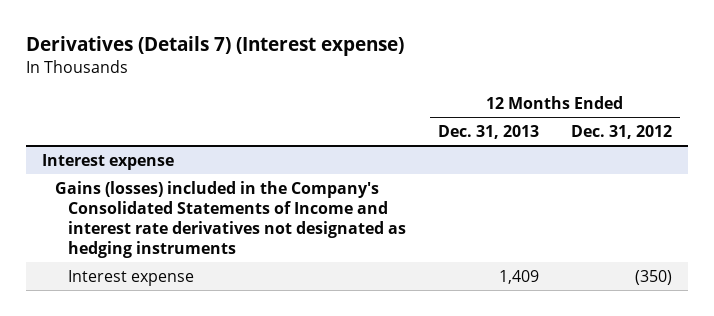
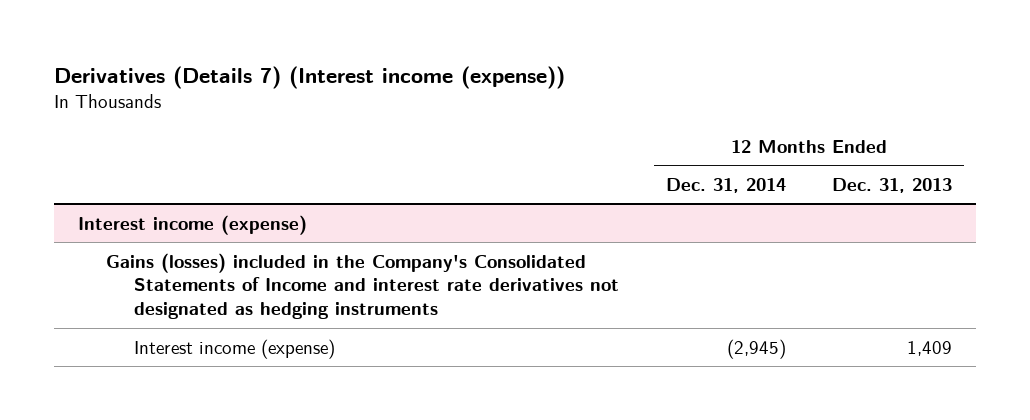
- Derivatives (Details 7) (Interest expense)
+ Derivatives (Details 7) (Interest income (expense))
- | 12 Months Ended Dec. 31, 2013 | 12 Months Ended Dec. 31, 2012
+ | 12 Months Ended Dec. 31, 2014 | 12 Months Ended Dec. 31, 2013
- Interest expense
+ Interest income (expense)
- Interest expense | 1,409 | (350)
+ Interest income (expense) | (2,945) | 1,409

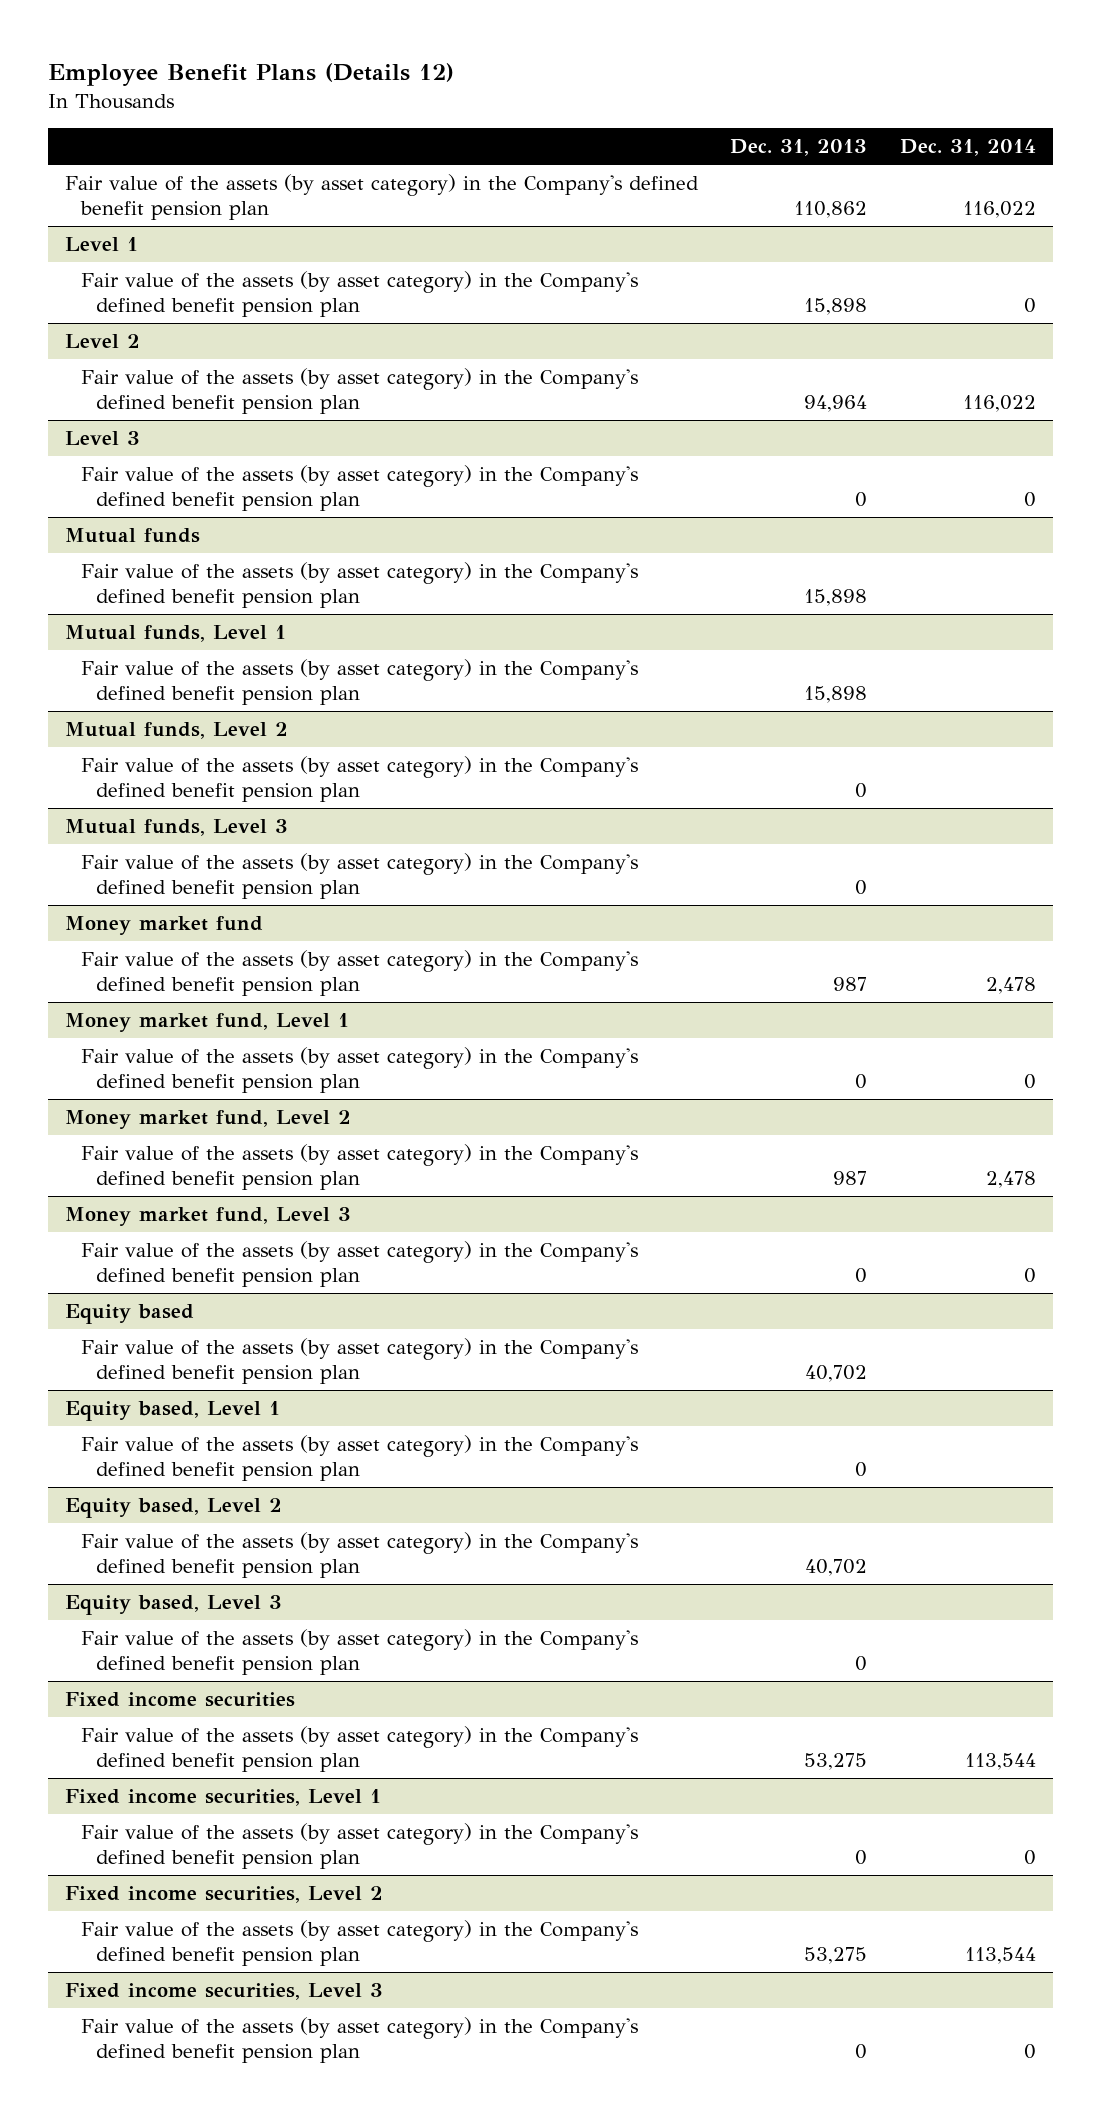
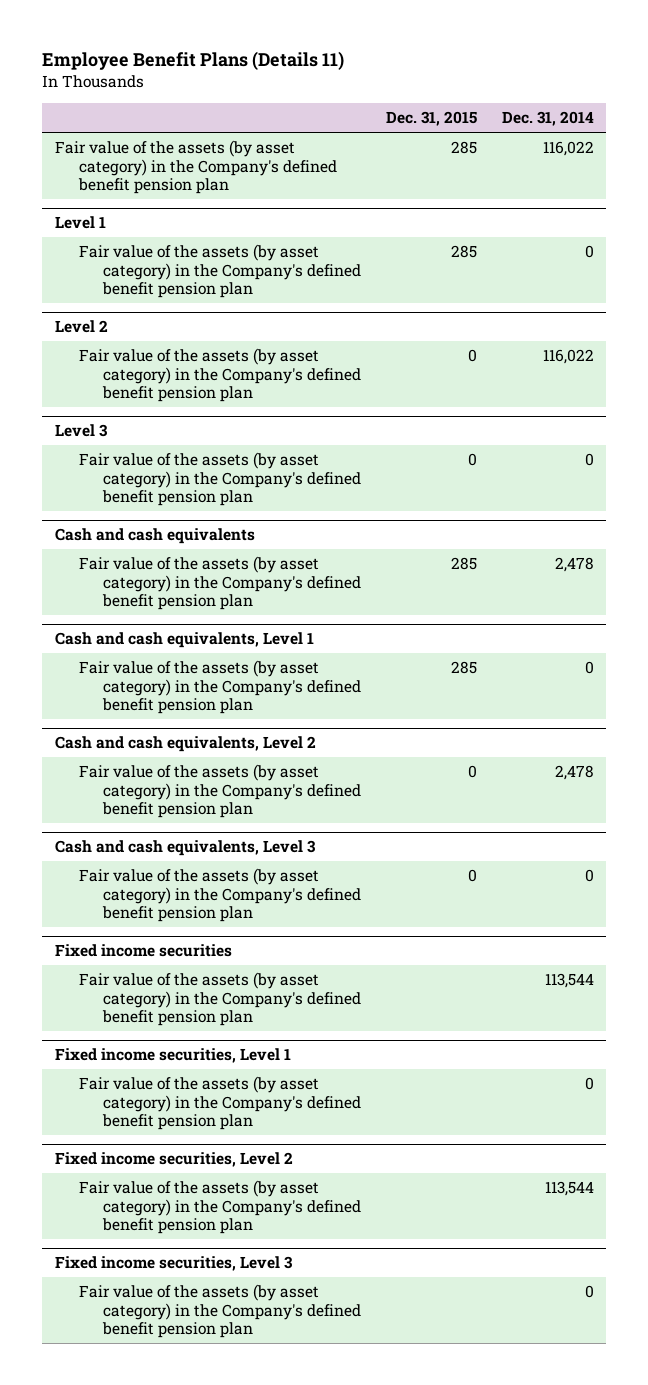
- Employee Benefit Plans (Details 12)
+ Employee Benefit Plans (Details 11)
- | Dec. 31, 2013 | Dec. 31, 2014
+ | Dec. 31, 2015 | Dec. 31, 2014
- Mutual funds
- Fair value of the assets (by asset category) in the Company's defined benefit pension plan | 15,898 |
- Mutual funds, Level 1
- Fair value of the assets (by asset category) in the Company's defined benefit pension plan | 15,898 |
- Mutual funds, Level 2
- Fair value of the assets (by asset category) in the Company's defined benefit pension plan | 0 |
- Mutual funds, Level 3
- Fair value of the assets (by asset category) in the Company's defined benefit pension plan | 0 |
- Money market fund
+ Cash and cash equivalents
- Money market fund, Level 1
+ Cash and cash equivalents, Level 1
- Money market fund, Level 2
+ Cash and cash equivalents, Level 2
- Money market fund, Level 3
+ Cash and cash equivalents, Level 3
- Equity based
- Fair value of the assets (by asset category) in the Company's defined benefit pension plan | 40,702 |
- Equity based, Level 1
- Fair value of the assets (by asset category) in the Company's defined benefit pension plan | 0 |
- Equity based, Level 2
- Fair value of the assets (by asset category) in the Company's defined benefit pension plan | 40,702 |
- Equity based, Level 3
- Fair value of the assets (by asset category) in the Company's defined benefit pension plan | 0 |

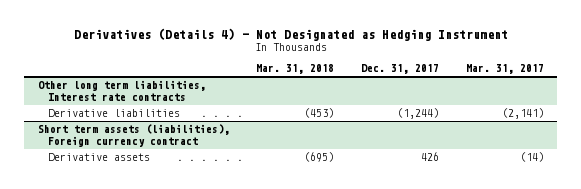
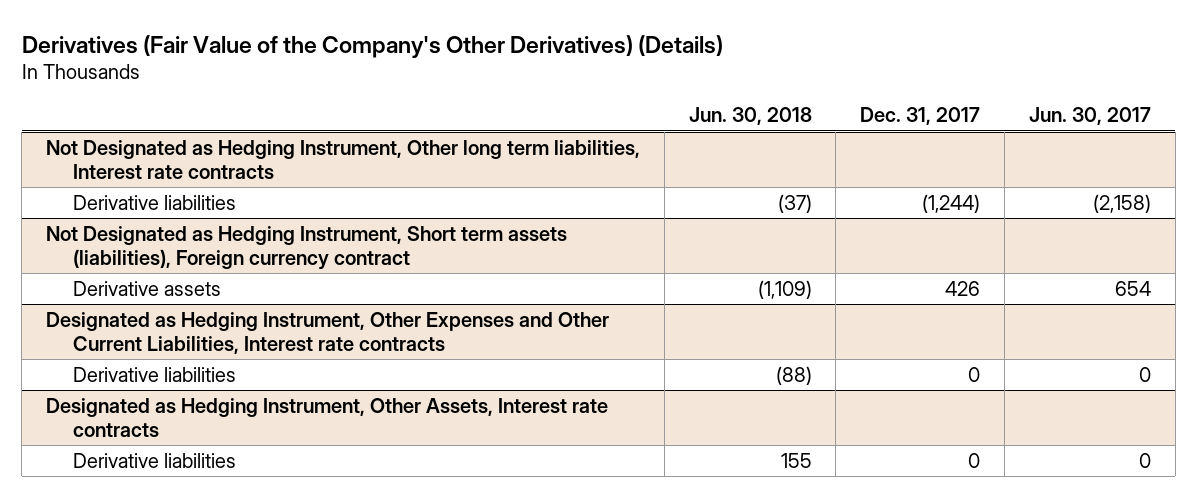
- Derivatives (Details 4) - Not Designated as Hedging Instrument
+ Derivatives (Fair Value of the Company's Other Derivatives) (Details)
- | Mar. 31, 2018 | Dec. 31, 2017 | Mar. 31, 2017
+ | Jun. 30, 2018 | Dec. 31, 2017 | Jun. 30, 2017
- Other long term liabilities, Interest rate contracts
+ Not Designated as Hedging Instrument, Other long term liabilities, Interest rate contracts
- Short term assets (liabilities), Foreign currency contract
+ Not Designated as Hedging Instrument, Short term assets (liabilities), Foreign currency contract
+ Designated as Hedging Instrument, Other Expenses and Other Current Liabilities, Interest rate contracts
+ Derivative liabilities | (88) | 0 | 0
+ Designated as Hedging Instrument, Other Assets, Interest rate contracts
+ Derivative liabilities | 155 | 0 | 0

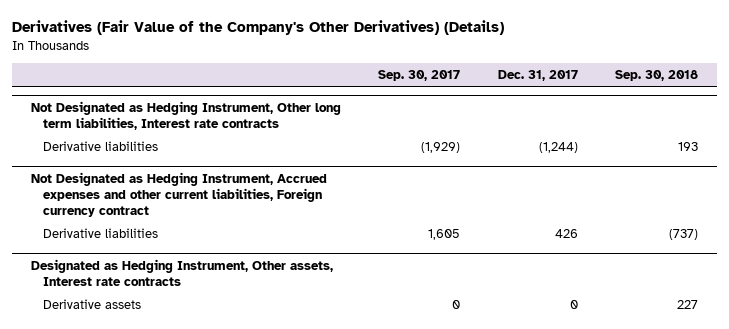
- | Jun. 30, 2018 | Dec. 31, 2017 | Jun. 30, 2017
+ | Sep. 30, 2017 | Dec. 31, 2017 | Sep. 30, 2018
- Not Designated as Hedging Instrument, Short term assets (liabilities), Foreign currency contract
- Derivative assets | (1,109) | 426 | 654
- Designated as Hedging Instrument, Other Expenses and Other Current Liabilities, Interest rate contracts
- Derivative liabilities | (88) | 0 | 0
- Designated as Hedging Instrument, Other Assets, Interest rate contracts
- Derivative liabilities | 155 | 0 | 0
+ Not Designated as Hedging Instrument, Accrued expenses and other current liabilities, Foreign currency contract
+ Derivative liabilities | 1,605 | 426 | (737)
+ Designated as Hedging Instrument, Other assets, Interest rate contracts
+ Derivative assets | 0 | 0 | 227

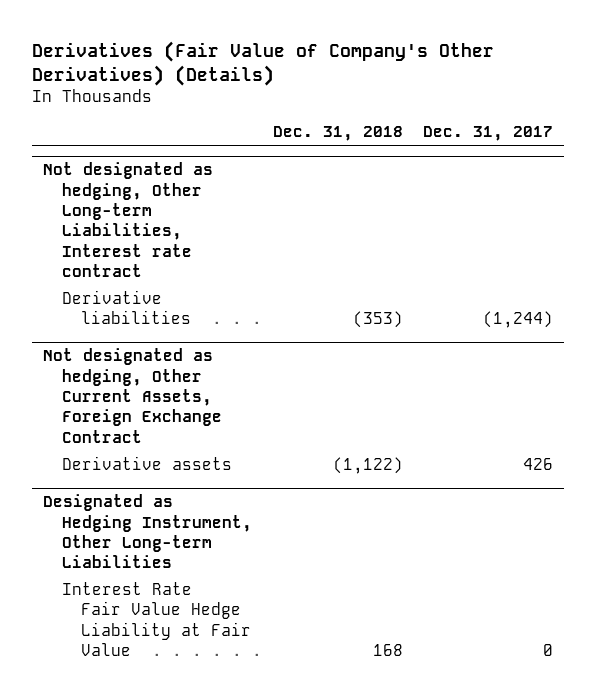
- Derivatives (Fair Value of the Company's Other Derivatives) (Details)
+ Derivatives (Fair Value of Company's Other Derivatives) (Details)
- | Sep. 30, 2017 | Dec. 31, 2017 | Sep. 30, 2018
+ | Dec. 31, 2018 | Dec. 31, 2017
- Not Designated as Hedging Instrument, Other long term liabilities, Interest rate contracts
+ Not designated as hedging, Other Long-term Liabilities, Interest rate contract
- Not Designated as Hedging Instrument, Accrued expenses and other current liabilities, Foreign currency contract
- Derivative liabilities | 1,605 | 426 | (737)
- Designated as Hedging Instrument, Other assets, Interest rate contracts
- Derivative assets | 0 | 0 | 227
+ Not designated as hedging, Other Current Assets, Foreign Exchange Contract
+ Derivative assets | (1,122) | 426
+ Designated as Hedging Instrument, Other Long-term Liabilities
+ Interest Rate Fair Value Hedge Liability at Fair Value | 168 | 0

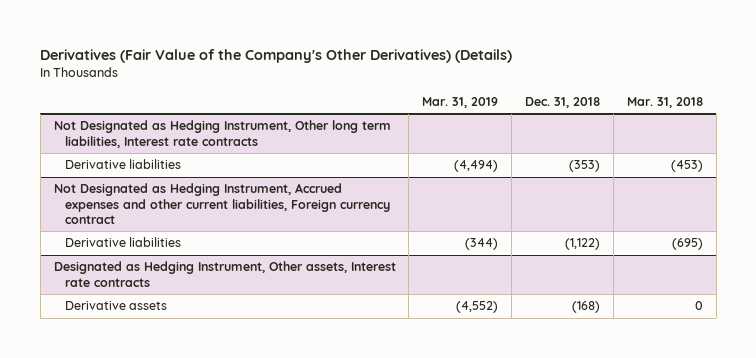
- Derivatives (Fair Value of Company's Other Derivatives) (Details)
+ Derivatives (Fair Value of the Company's Other Derivatives) (Details)
- | Dec. 31, 2018 | Dec. 31, 2017
+ | Mar. 31, 2019 | Dec. 31, 2018 | Mar. 31, 2018
- Not designated as hedging, Other Long-term Liabilities, Interest rate contract
+ Not Designated as Hedging Instrument, Other long term liabilities, Interest rate contracts
- Not designated as hedging, Other Current Assets, Foreign Exchange Contract
- Derivative assets | (1,122) | 426
- Designated as Hedging Instrument, Other Long-term Liabilities
- Interest Rate Fair Value Hedge Liability at Fair Value | 168 | 0
+ Not Designated as Hedging Instrument, Accrued expenses and other current liabilities, Foreign currency contract
+ Derivative liabilities | (344) | (1,122) | (695)
+ Designated as Hedging Instrument, Other assets, Interest rate contracts
+ Derivative assets | (4,552) | (168) | 0

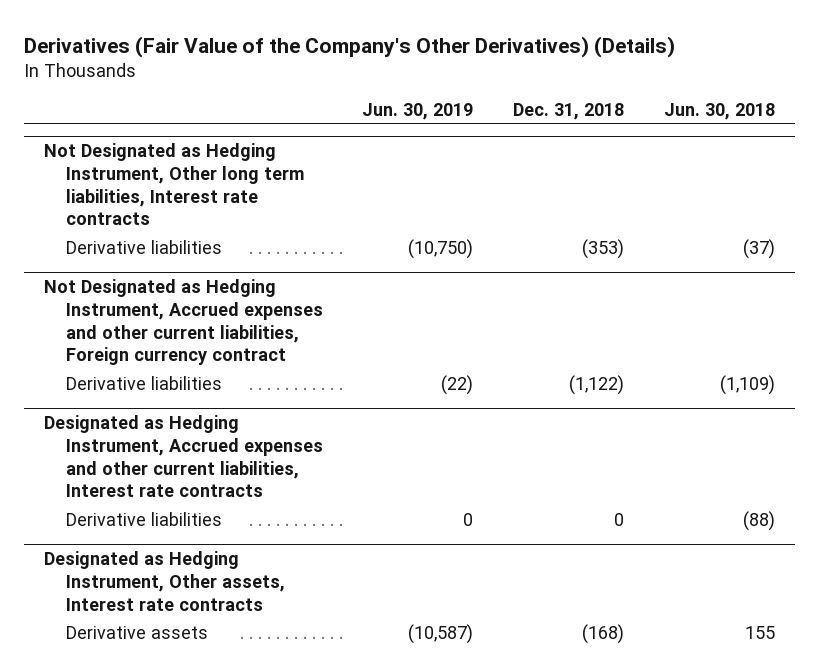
- | Mar. 31, 2019 | Dec. 31, 2018 | Mar. 31, 2018
+ | Jun. 30, 2019 | Dec. 31, 2018 | Jun. 30, 2018
+ Designated as Hedging Instrument, Accrued expenses and other current liabilities, Interest rate contracts
+ Derivative liabilities | 0 | 0 | (88)

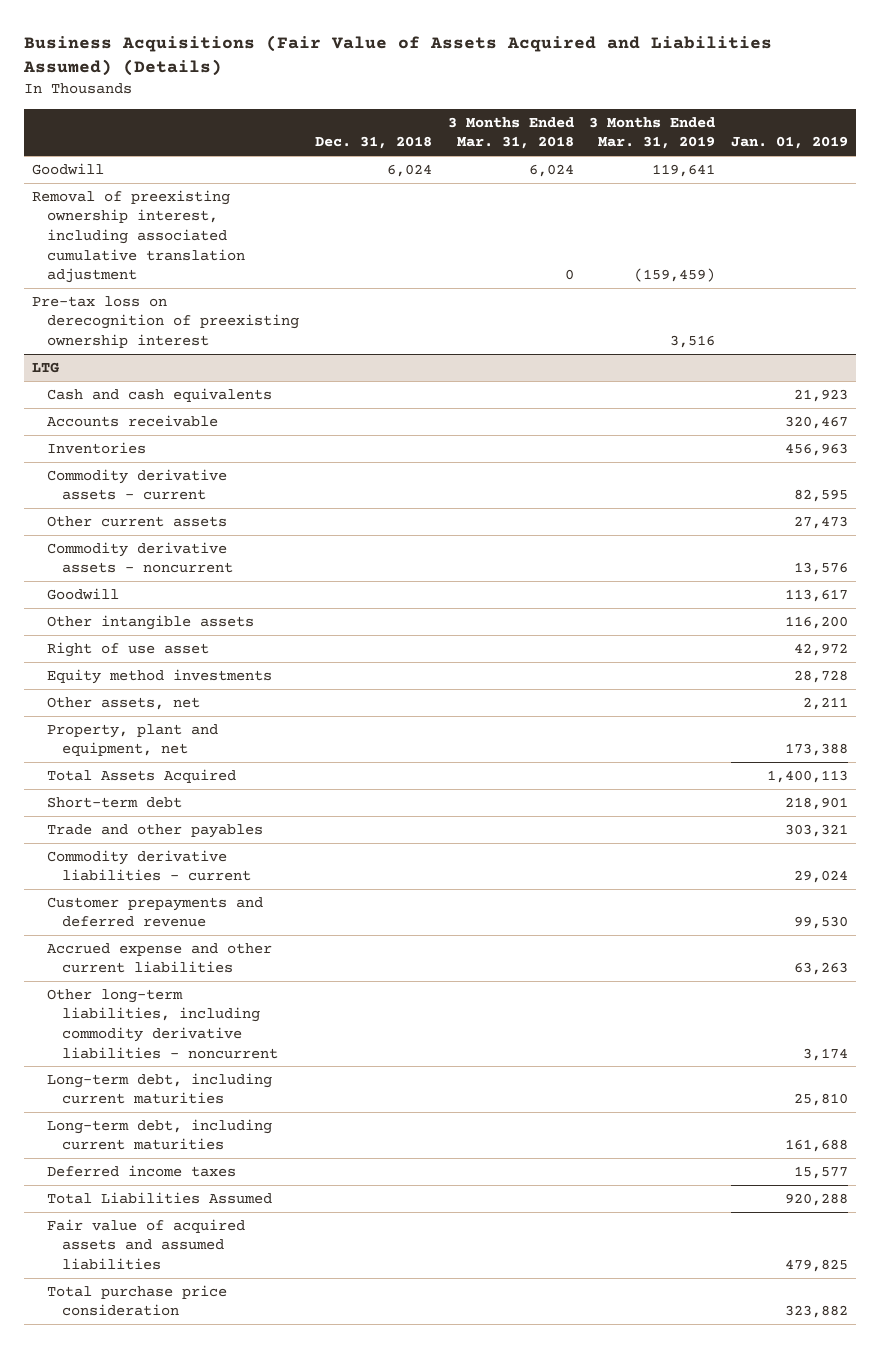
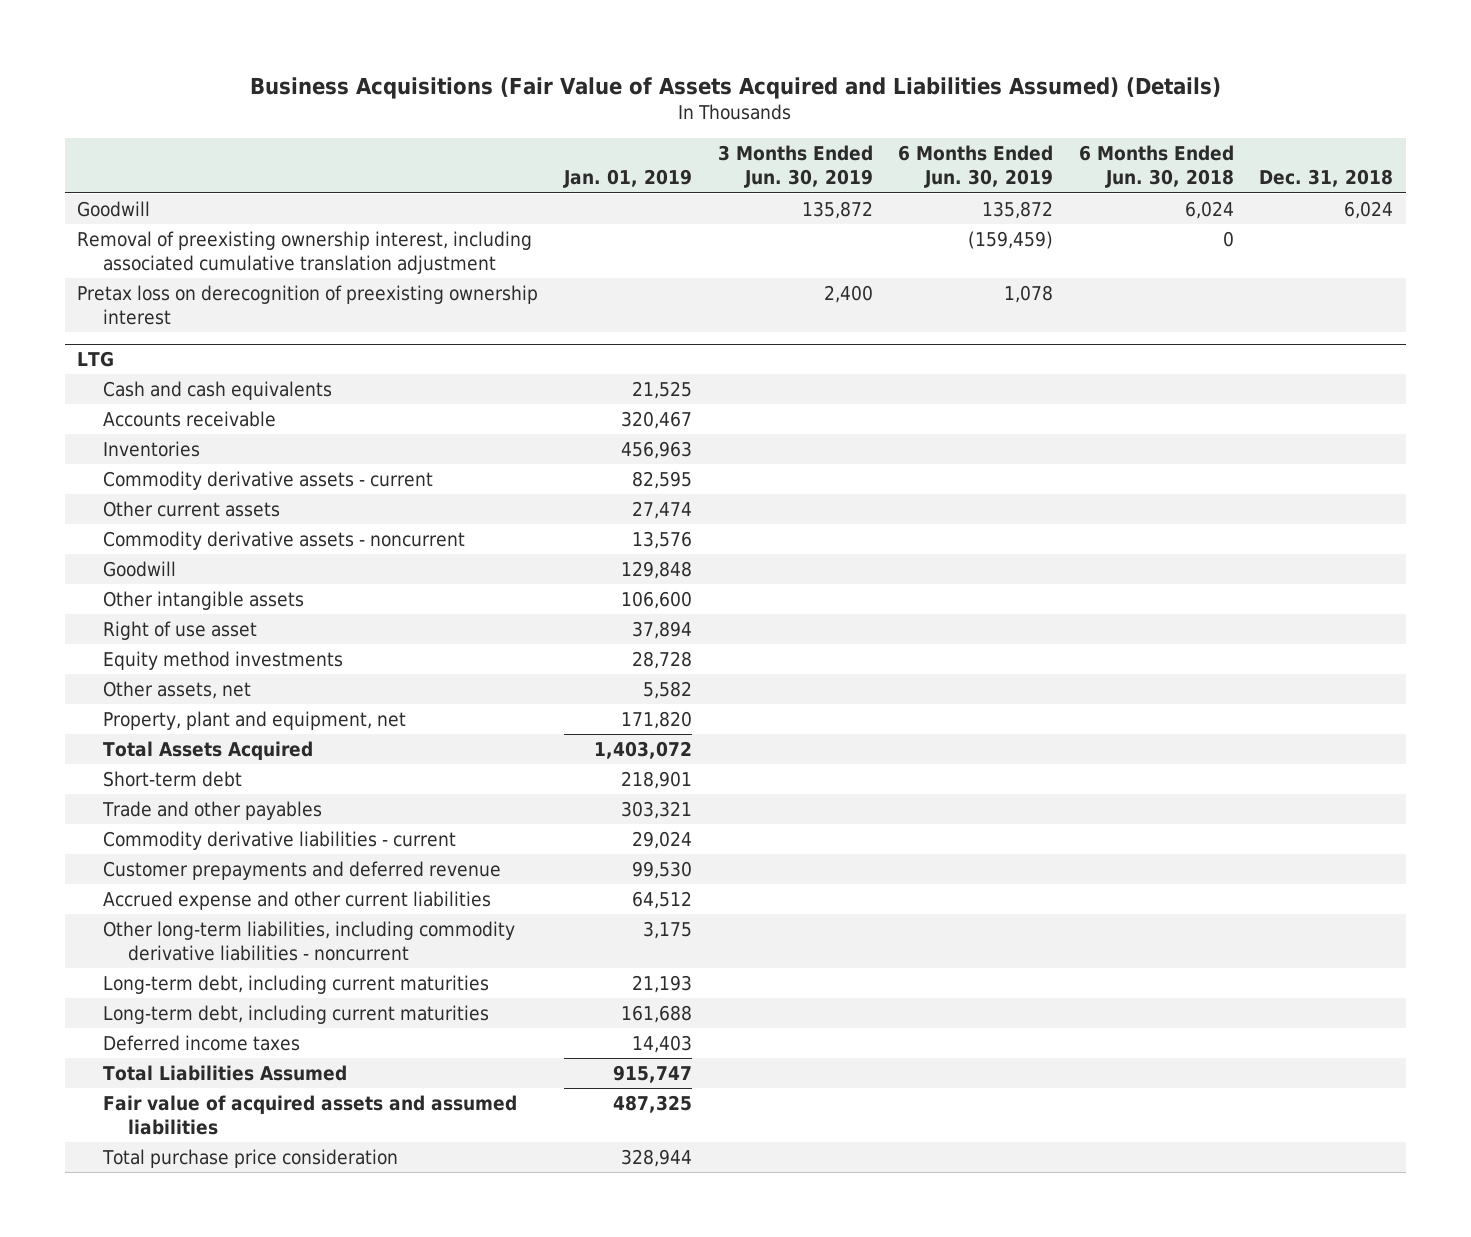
- | Dec. 31, 2018 | 3 Months Ended Mar. 31, 2018 | 3 Months Ended Mar. 31, 2019 | Jan. 01, 2019
+ | Jan. 01, 2019 | 3 Months Ended Jun. 30, 2019 | 6 Months Ended Jun. 30, 2019 | 6 Months Ended Jun. 30, 2018 | Dec. 31, 2018
- Pre-tax loss on derecognition of preexisting ownership interest | | | 3,516 |
+ Pretax loss on derecognition of preexisting ownership interest | | 2,400 | 1,078 | |
@ LTG
- Cash and cash equivalents | | | | 21,923
+ Cash and cash equivalents | 21,525 | | | |
- Other current assets | | | | 27,473
+ Other current assets | 27,474 | | | |
- Goodwill | | | | 113,617
- Other intangible assets | | | | 116,200
- Right of use asset | | | | 42,972
+ Goodwill | 129,848 | | | |
+ Other intangible assets | 106,600 | | | |
+ Right of use asset | 37,894 | | | |
- Other assets, net | | | | 2,211
- Property, plant and equipment, net | | | | 173,388
- Total Assets Acquired | | | | 1,400,113
+ Other assets, net | 5,582 | | | |
+ Property, plant and equipment, net | 171,820 | | | |
+ Total Assets Acquired | 1,403,072 | | | |
- Accrued expense and other current liabilities | | | | 63,263
- Other long-term liabilities, including commodity derivative liabilities - noncurrent | | | | 3,174
- Long-term debt, including current maturities | | | | 25,810
+ Accrued expense and other current liabilities | 64,512 | | | |
+ Other long-term liabilities, including commodity derivative liabilities - noncurrent | 3,175 | | | |
+ Long-term debt, including current maturities | 21,193 | | | |
- Deferred income taxes | | | | 15,577
- Total Liabilities Assumed | | | | 920,288
- Fair value of acquired assets and assumed liabilities | | | | 479,825
- Total purchase price consideration | | | | 323,882
+ Deferred income taxes | 14,403 | | | |
+ Total Liabilities Assumed | 915,747 | | | |
+ Fair value of acquired assets and assumed liabilities | 487,325 | | | |
+ Total purchase price consideration | 328,944 | | | |

